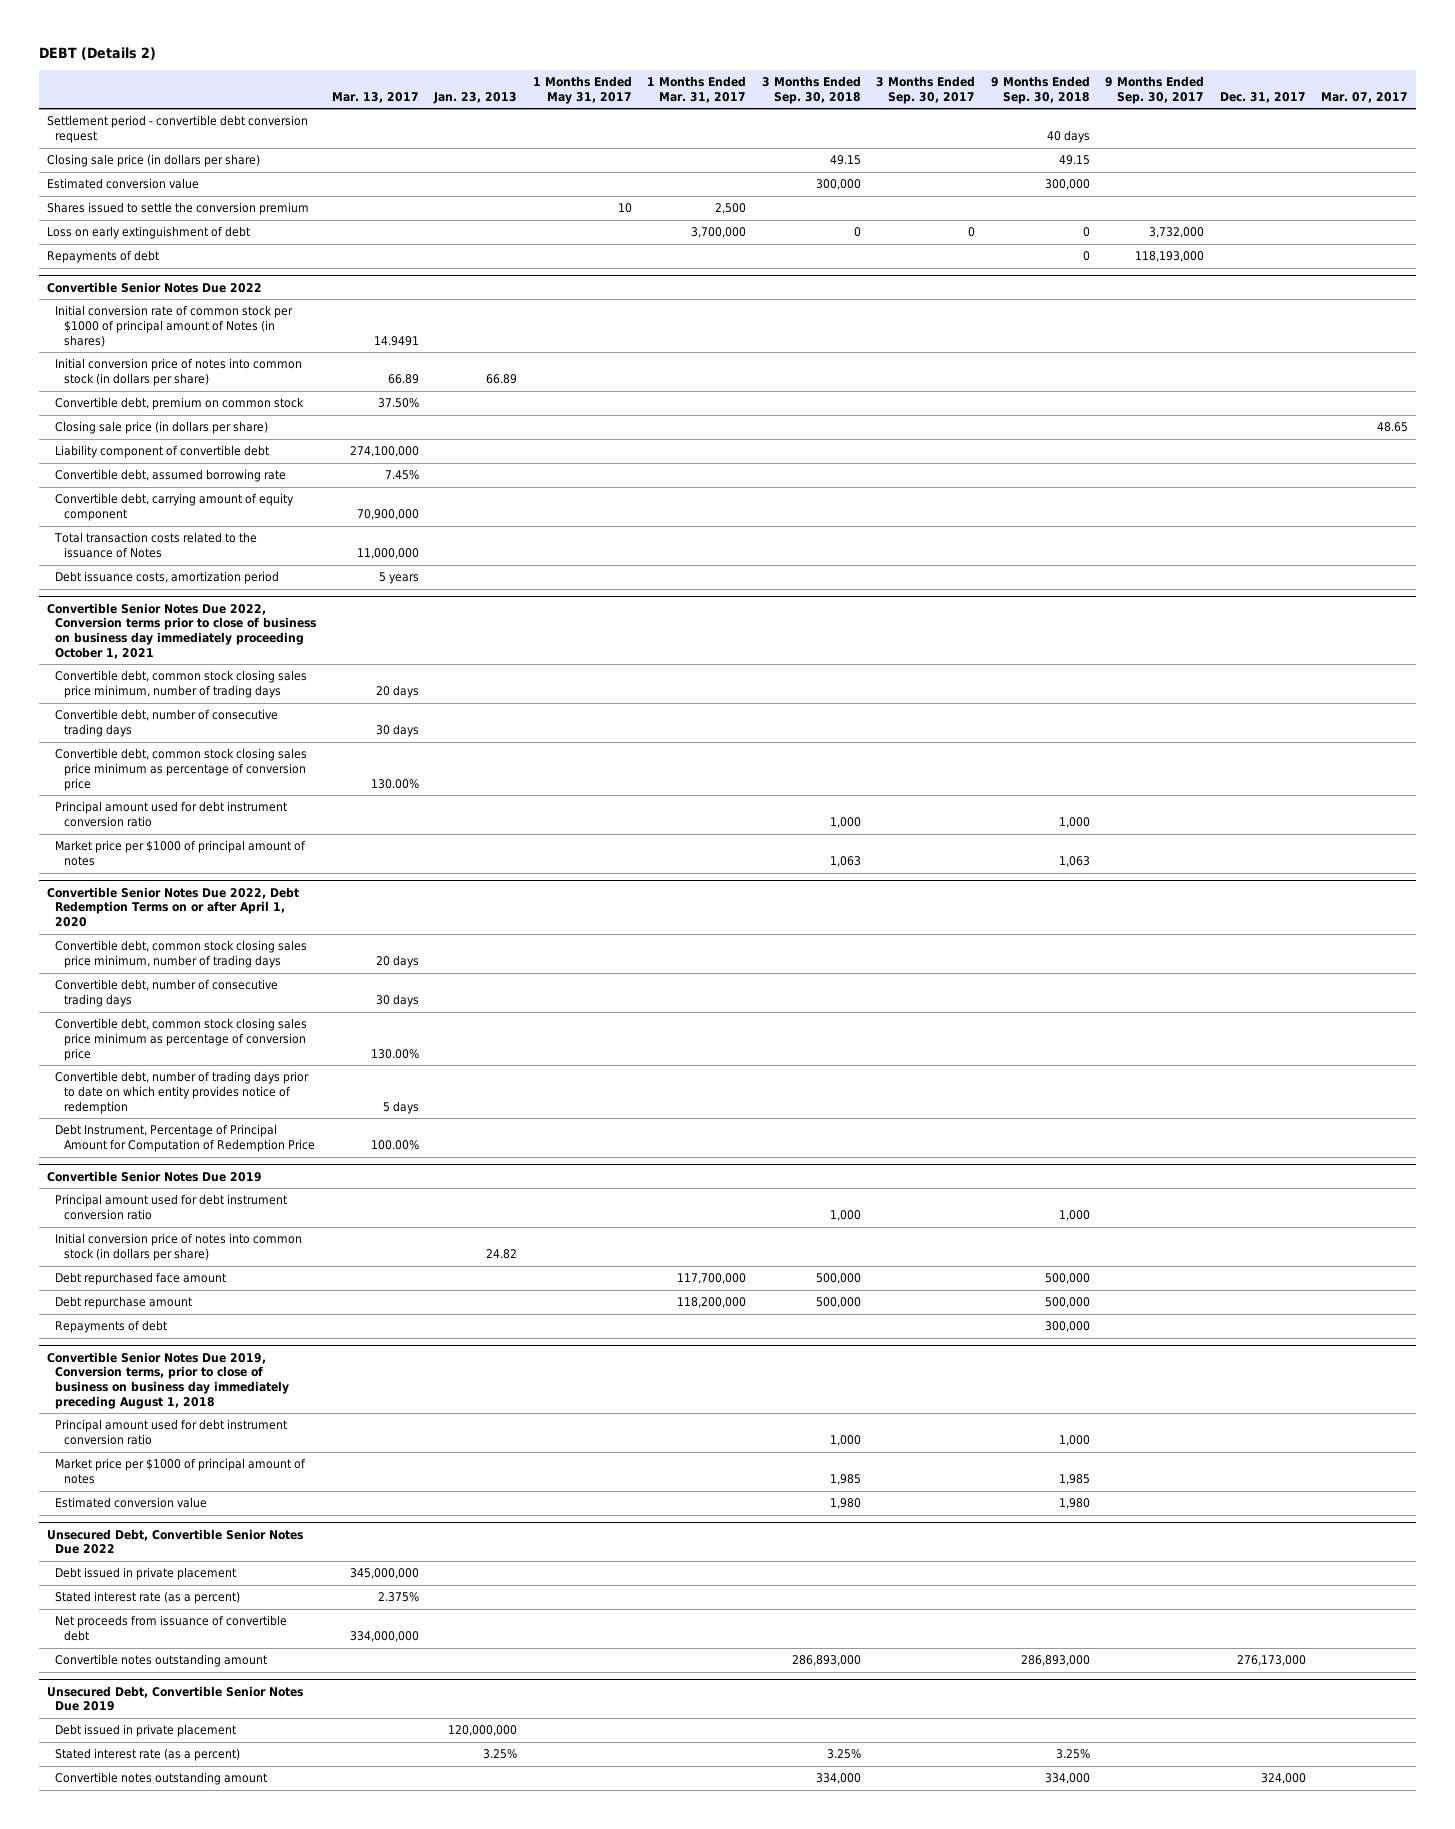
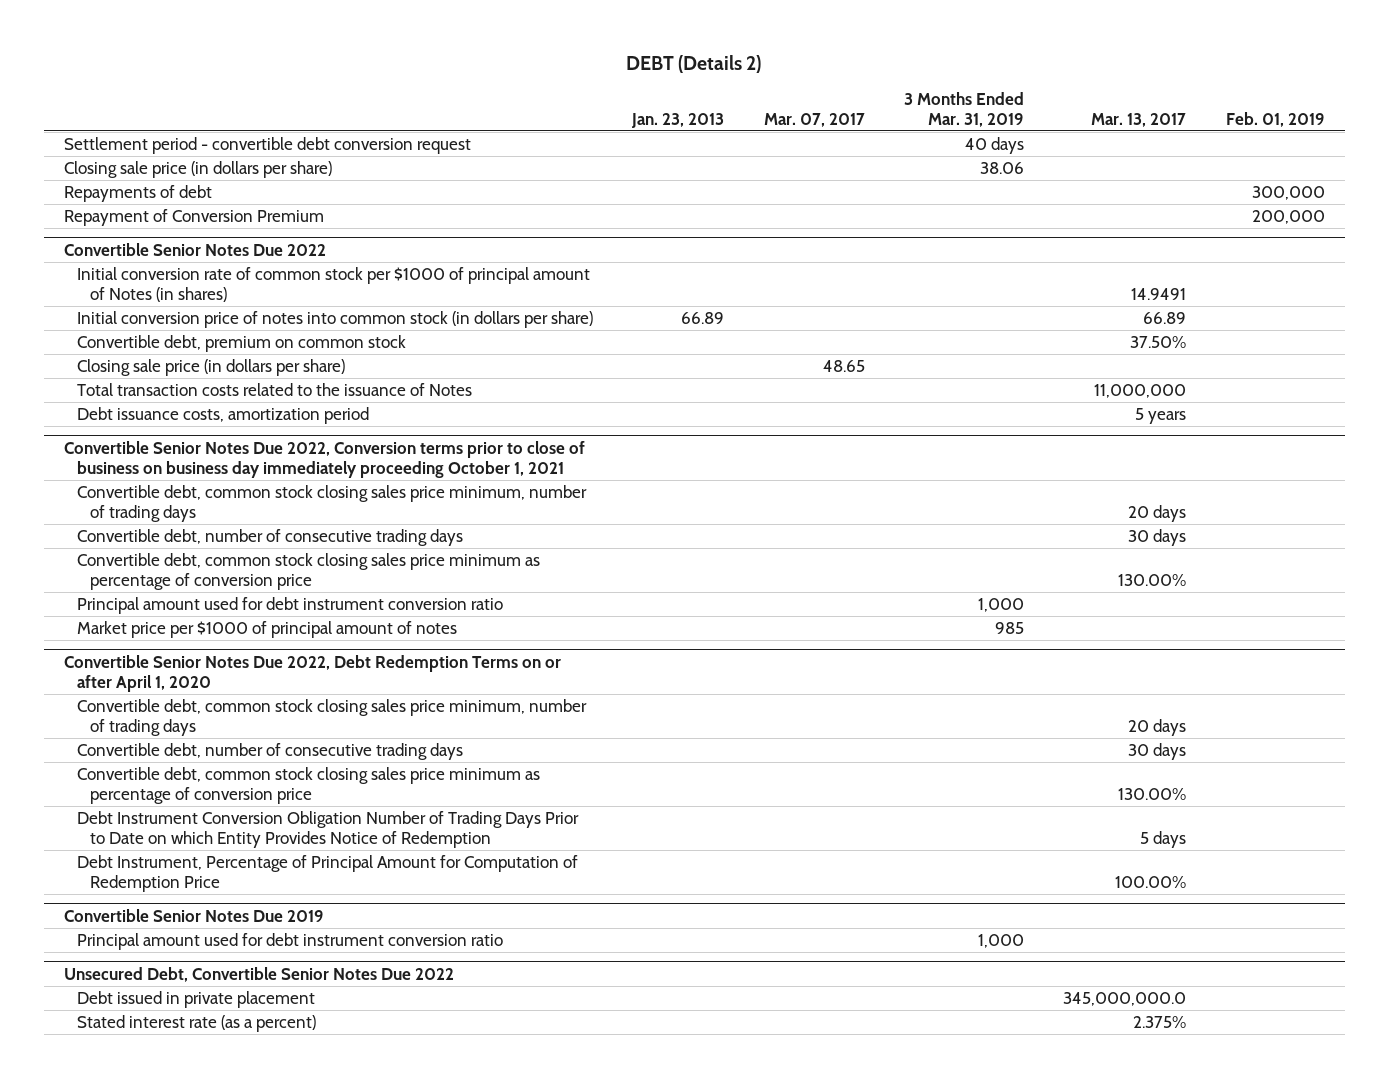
- | Mar. 13, 2017 | Jan. 23, 2013 | 1 Months Ended May 31, 2017 | 1 Months Ended Mar. 31, 2017 | 3 Months Ended Sep. 30, 2018 | 3 Months Ended Sep. 30, 2017 | 9 Months Ended Sep. 30, 2018 | 9 Months Ended Sep. 30, 2017 | Dec. 31, 2017 | Mar. 07, 2017
+ | Jan. 23, 2013 | Mar. 07, 2017 | 3 Months Ended Mar. 31, 2019 | Mar. 13, 2017 | Feb. 01, 2019
- Estimated conversion value | | | | | 300,000 | | 300,000 | | |
- Shares issued to settle the conversion premium | | | 10 | 2,500 | | | | | |
- Loss on early extinguishment of debt | | | | 3,700,000 | 0 | 0 | 0 | 3,732,000 | |
+ Repayment of Conversion Premium | | | | | 200,000
@ Convertible Senior Notes Due 2022
- Liability component of convertible debt | 274,100,000 | | | | | | | | |
- Convertible debt, assumed borrowing rate | 7.45% | | | | | | | | |
- Convertible debt, carrying amount of equity component | 70,900,000 | | | | | | | | |
@ Convertible Senior Notes Due 2022, Debt Redemption Terms on or after April 1, 2020
- Convertible debt, number of trading days prior to date on which entity provides notice of redemption | 5 days | | | | | | | | |
+ Debt Instrument Conversion Obligation Number of Trading Days Prior to Date on which Entity Provides Notice of Redemption | | | | 5 days |
@ Convertible Senior Notes Due 2019
- Initial conversion price of notes into common stock (in dollars per share) | | 24.82 | | | | | | | |
- Debt repurchased face amount | | | | 117,700,000 | 500,000 | | 500,000 | | |
- Debt repurchase amount | | | | 118,200,000 | 500,000 | | 500,000 | | |
- Repayments of debt | | | | | | | 300,000 | | |
- Convertible Senior Notes Due 2019, Conversion terms, prior to close of business on business day immediately preceding August 1, 2018
- Principal amount used for debt instrument conversion ratio | | | | | 1,000 | | 1,000 | | |
- Market price per $1000 of principal amount of notes | | | | | 1,985 | | 1,985 | | |
- Estimated conversion value | | | | | 1,980 | | 1,980 | | |
@ Unsecured Debt, Convertible Senior Notes Due 2022
- Debt issued in private placement | 345,000,000 | | | | | | | | |
+ Debt issued in private placement | | | | 345,000,000.0 |
- Net proceeds from issuance of convertible debt | 334,000,000 | | | | | | | | |
- Convertible notes outstanding amount | | | | | 286,893,000 | | 286,893,000 | | 276,173,000 |
- Unsecured Debt, Convertible Senior Notes Due 2019
- Debt issued in private placement | | 120,000,000 | | | | | | | |
- Stated interest rate (as a percent) | | 3.25% | | | 3.25% | | 3.25% | | |
- Convertible notes outstanding amount | | | | | 334,000 | | 334,000 | | 324,000 |

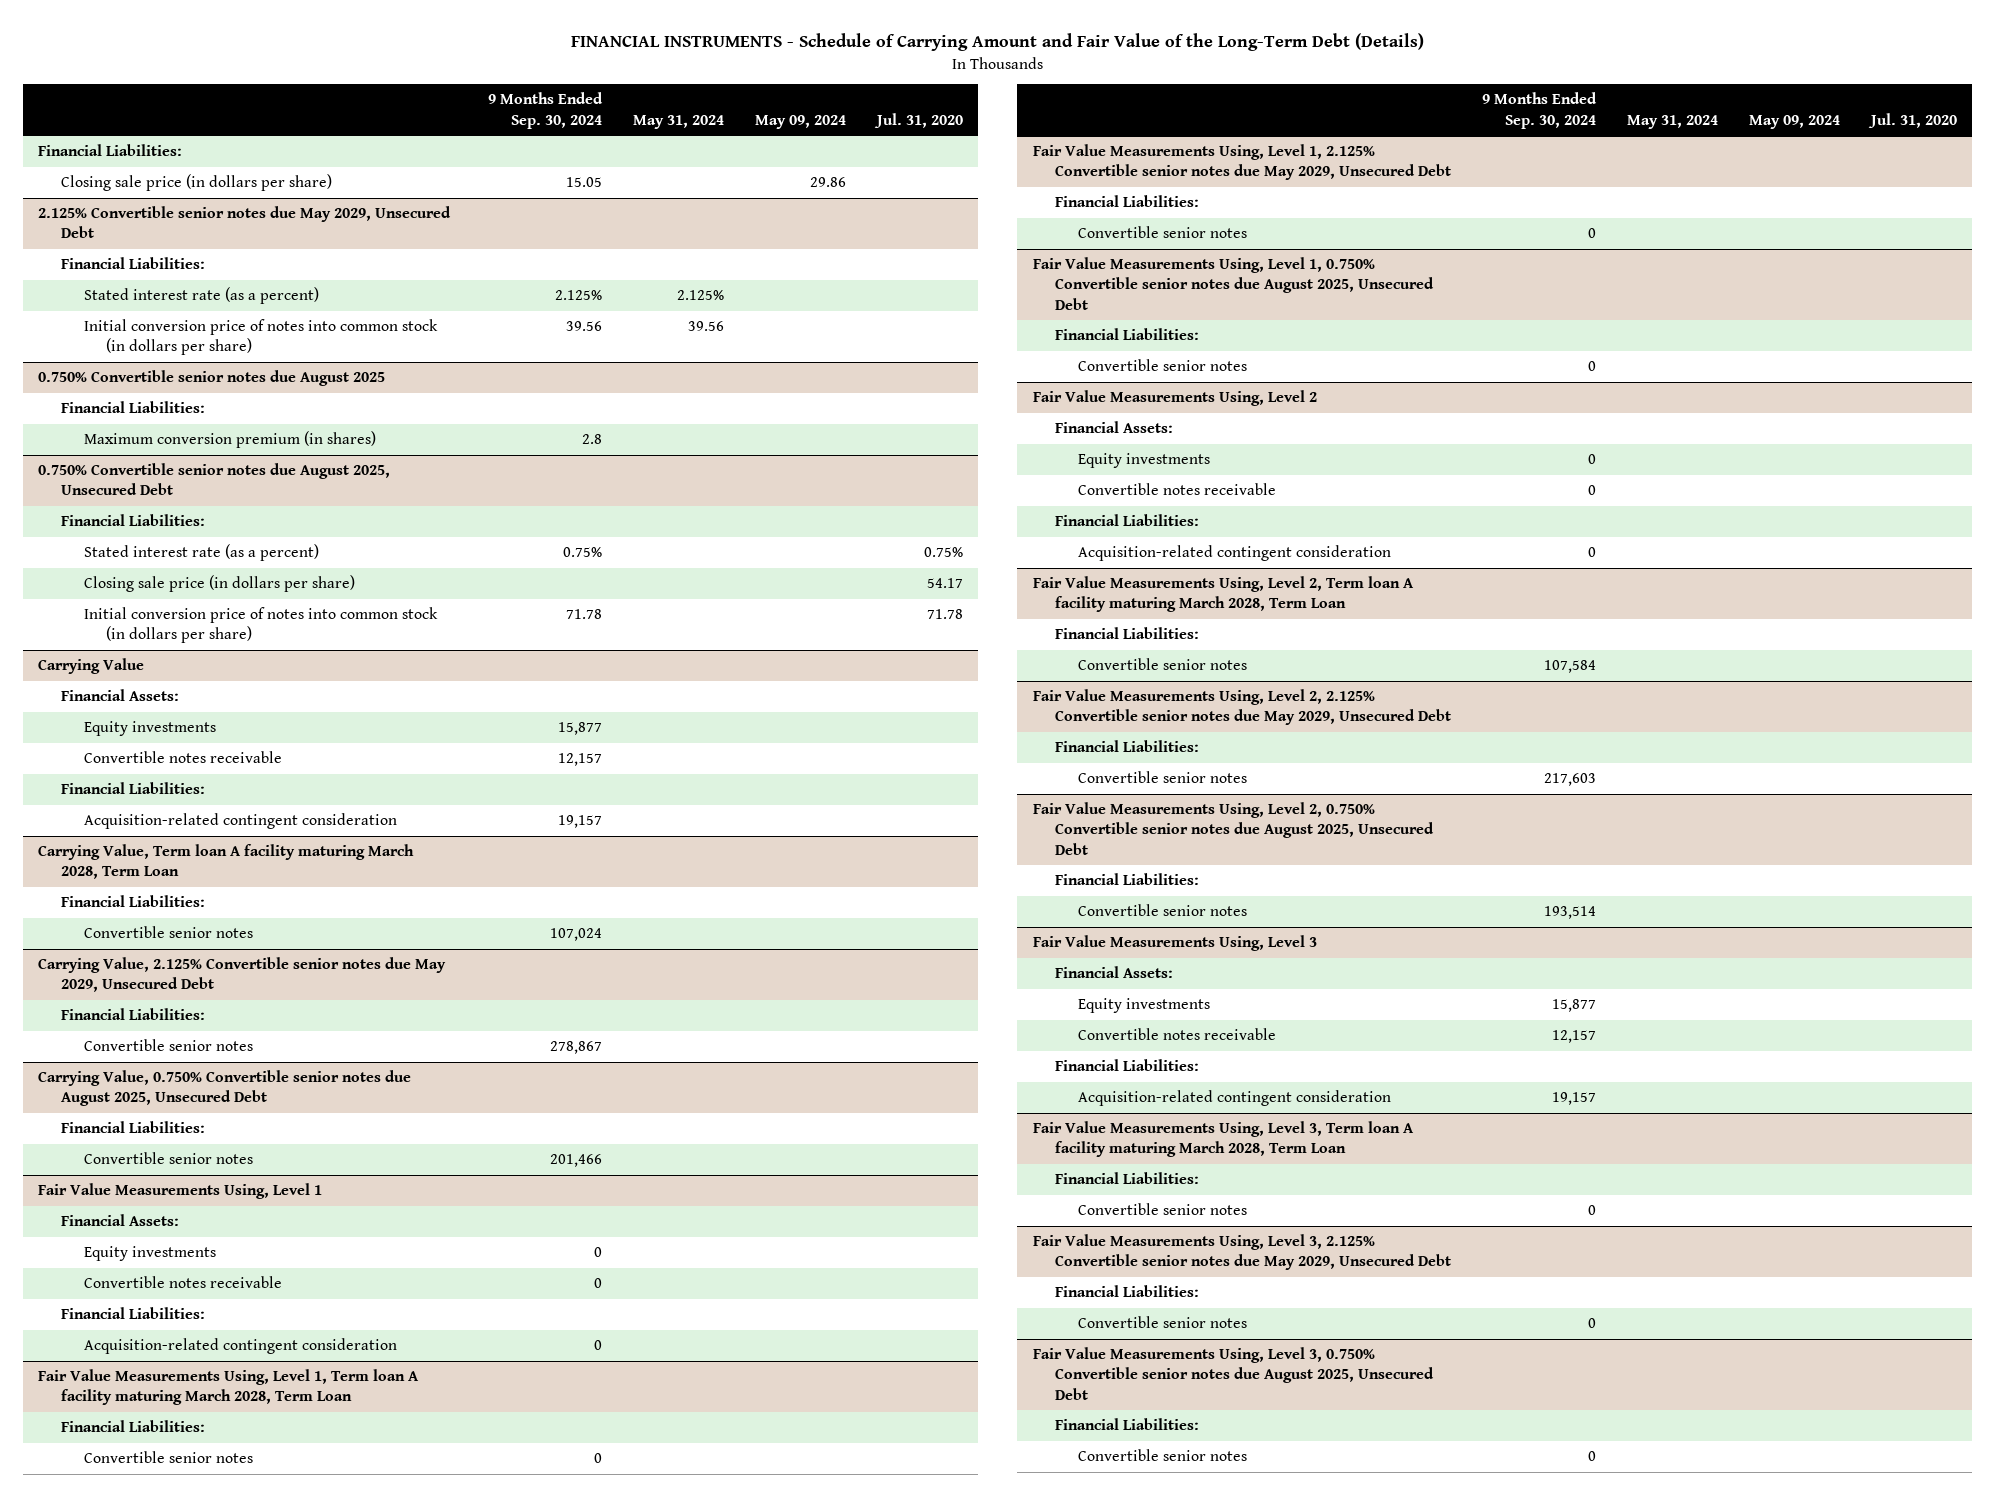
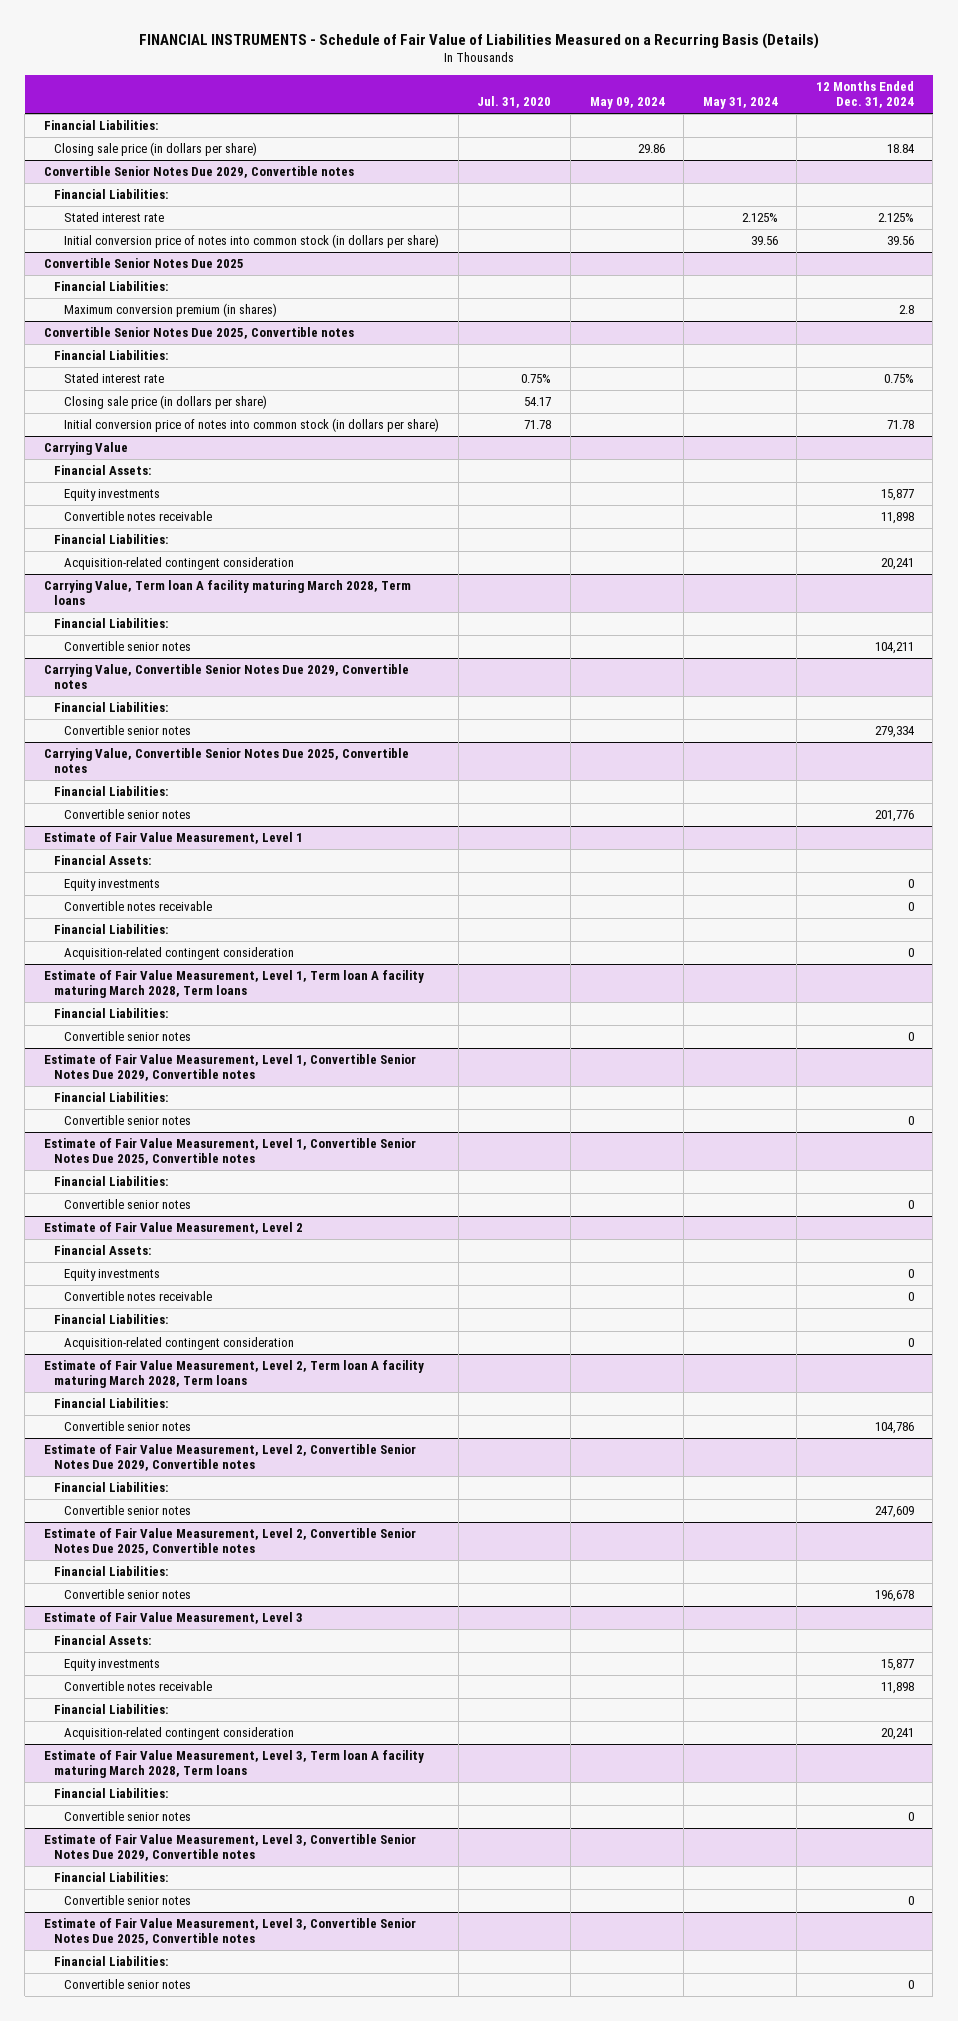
- FINANCIAL INSTRUMENTS - Schedule of Carrying Amount and Fair Value of the Long-Term Debt (Details)
+ FINANCIAL INSTRUMENTS - Schedule of Fair Value of Liabilities Measured on a Recurring Basis (Details)
- | 9 Months Ended Sep. 30, 2024 | May 31, 2024 | May 09, 2024 | Jul. 31, 2020
+ | Jul. 31, 2020 | May 09, 2024 | May 31, 2024 | 12 Months Ended Dec. 31, 2024
- 2.125% Convertible senior notes due May 2029, Unsecured Debt
+ Convertible Senior Notes Due 2029, Convertible notes
- Stated interest rate (as a percent) | 2.125% | 2.125% | |
+ Stated interest rate | | | 2.125% | 2.125%
- 0.750% Convertible senior notes due August 2025
+ Convertible Senior Notes Due 2025
- 0.750% Convertible senior notes due August 2025, Unsecured Debt
+ Convertible Senior Notes Due 2025, Convertible notes
- Stated interest rate (as a percent) | 0.75% | | | 0.75%
+ Stated interest rate | 0.75% | | | 0.75%
- Carrying Value, Term loan A facility maturing March 2028, Term Loan
+ Carrying Value, Term loan A facility maturing March 2028, Term loans
- Carrying Value, 2.125% Convertible senior notes due May 2029, Unsecured Debt
+ Carrying Value, Convertible Senior Notes Due 2029, Convertible notes
- Carrying Value, 0.750% Convertible senior notes due August 2025, Unsecured Debt
+ Carrying Value, Convertible Senior Notes Due 2025, Convertible notes
- Fair Value Measurements Using, Level 1
+ Estimate of Fair Value Measurement, Level 1
- Fair Value Measurements Using, Level 1, Term loan A facility maturing March 2028, Term Loan
+ Estimate of Fair Value Measurement, Level 1, Term loan A facility maturing March 2028, Term loans
- Fair Value Measurements Using, Level 1, 2.125% Convertible senior notes due May 2029, Unsecured Debt
+ Estimate of Fair Value Measurement, Level 1, Convertible Senior Notes Due 2029, Convertible notes
- Fair Value Measurements Using, Level 1, 0.750% Convertible senior notes due August 2025, Unsecured Debt
+ Estimate of Fair Value Measurement, Level 1, Convertible Senior Notes Due 2025, Convertible notes
- Fair Value Measurements Using, Level 2
+ Estimate of Fair Value Measurement, Level 2
- Fair Value Measurements Using, Level 2, Term loan A facility maturing March 2028, Term Loan
+ Estimate of Fair Value Measurement, Level 2, Term loan A facility maturing March 2028, Term loans
- Fair Value Measurements Using, Level 2, 2.125% Convertible senior notes due May 2029, Unsecured Debt
+ Estimate of Fair Value Measurement, Level 2, Convertible Senior Notes Due 2029, Convertible notes
- Fair Value Measurements Using, Level 2, 0.750% Convertible senior notes due August 2025, Unsecured Debt
+ Estimate of Fair Value Measurement, Level 2, Convertible Senior Notes Due 2025, Convertible notes
- Fair Value Measurements Using, Level 3
+ Estimate of Fair Value Measurement, Level 3
- Fair Value Measurements Using, Level 3, Term loan A facility maturing March 2028, Term Loan
+ Estimate of Fair Value Measurement, Level 3, Term loan A facility maturing March 2028, Term loans
- Fair Value Measurements Using, Level 3, 2.125% Convertible senior notes due May 2029, Unsecured Debt
+ Estimate of Fair Value Measurement, Level 3, Convertible Senior Notes Due 2029, Convertible notes
- Fair Value Measurements Using, Level 3, 0.750% Convertible senior notes due August 2025, Unsecured Debt
+ Estimate of Fair Value Measurement, Level 3, Convertible Senior Notes Due 2025, Convertible notes

